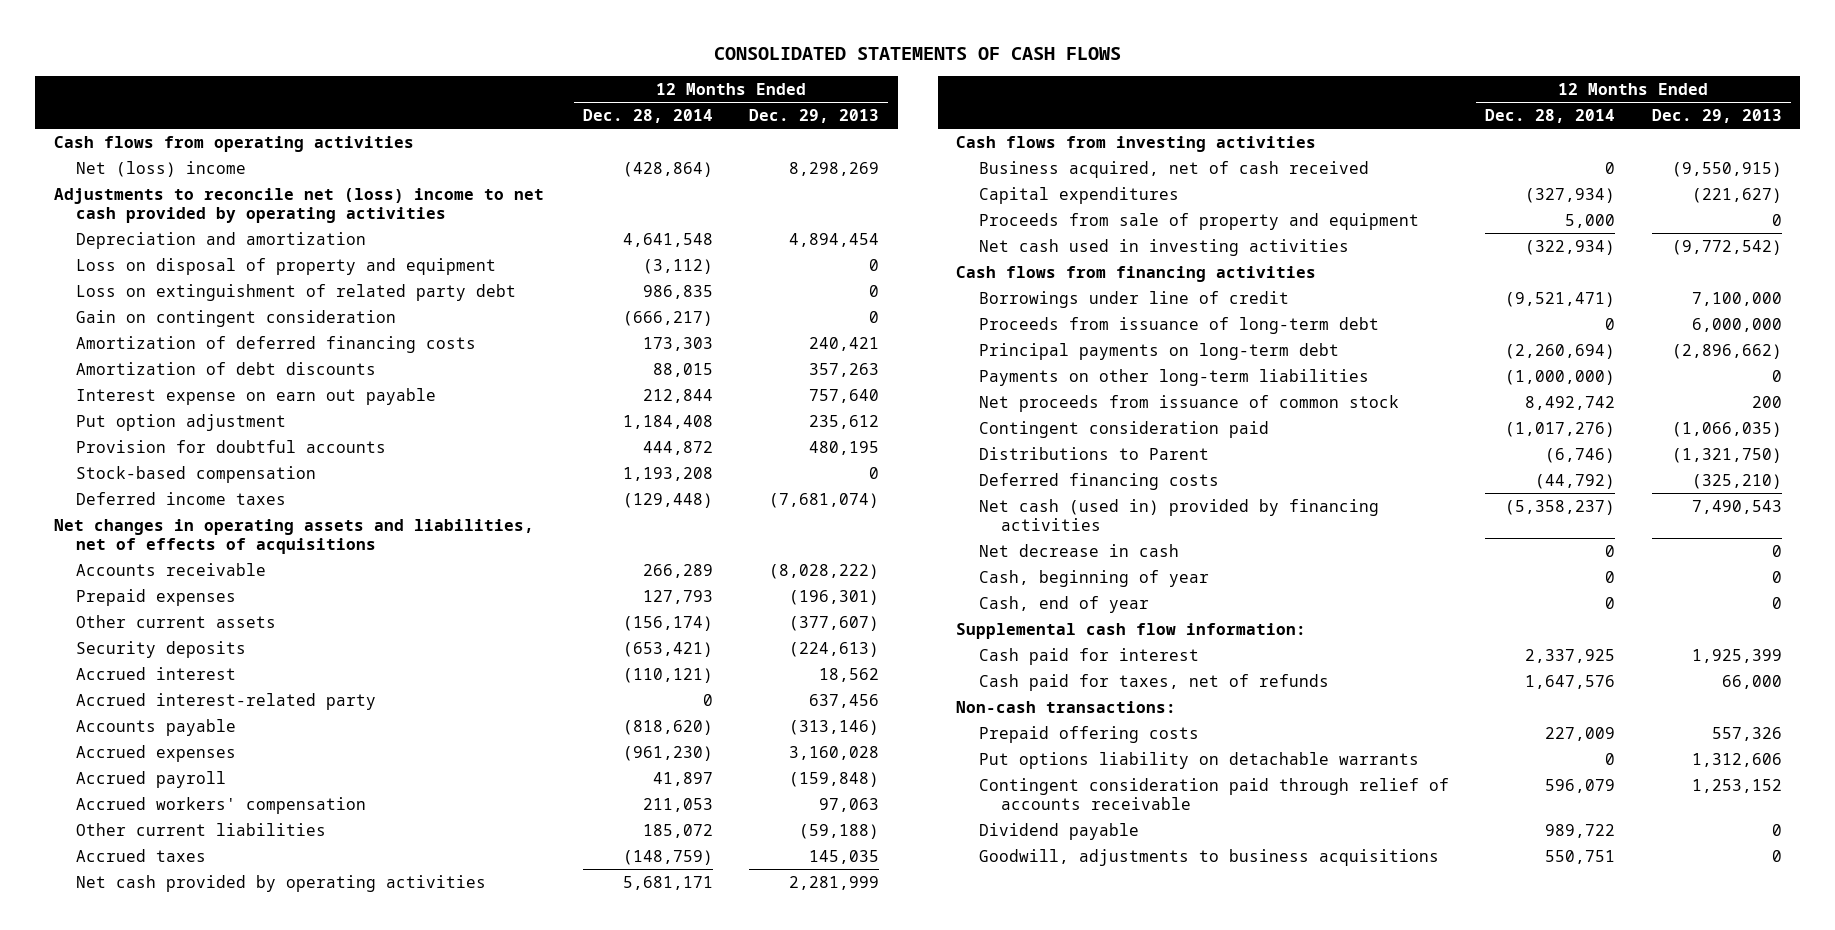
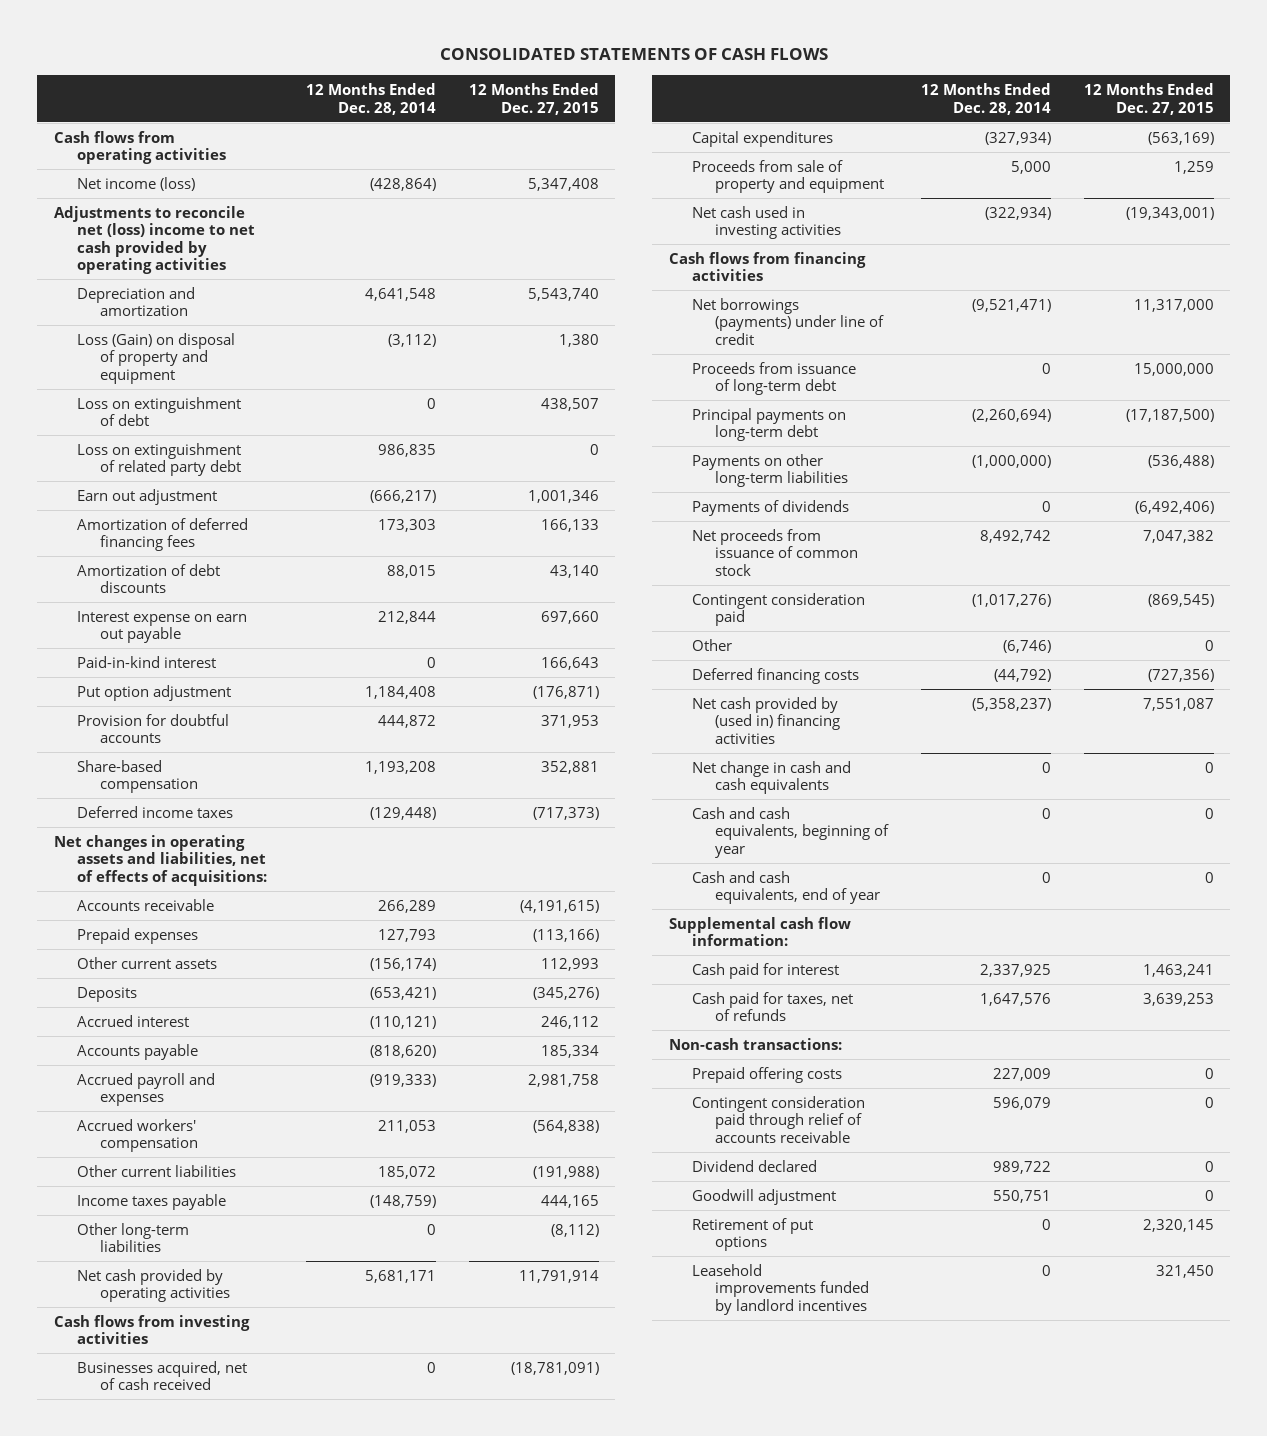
- | 12 Months Ended Dec. 28, 2014 | 12 Months Ended Dec. 29, 2013
+ | 12 Months Ended Dec. 28, 2014 | 12 Months Ended Dec. 27, 2015
- Net (loss) income | (428,864) | 8,298,269
+ Net income (loss) | (428,864) | 5,347,408
- Loss on disposal of property and equipment | (3,112) | 0
+ Loss (Gain) on disposal of property and equipment | (3,112) | 1,380
+ Loss on extinguishment of debt | 0 | 438,507
- Gain on contingent consideration | (666,217) | 0
- Amortization of deferred financing costs | 173,303 | 240,421
+ Earn out adjustment | (666,217) | 1,001,346
+ Amortization of deferred financing fees | 173,303 | 166,133
+ Paid-in-kind interest | 0 | 166,643
- Stock-based compensation | 1,193,208 | 0
+ Share-based compensation | 1,193,208 | 352,881
- Net changes in operating assets and liabilities, net of effects of acquisitions
+ Net changes in operating assets and liabilities, net of effects of acquisitions:
- Security deposits | (653,421) | (224,613)
+ Deposits | (653,421) | (345,276)
- Accrued interest-related party | 0 | 637,456
- Accrued expenses | (961,230) | 3,160,028
- Accrued payroll | 41,897 | (159,848)
+ Accrued payroll and expenses | (919,333) | 2,981,758
- Accrued taxes | (148,759) | 145,035
+ Income taxes payable | (148,759) | 444,165
+ Other long-term liabilities | 0 | (8,112)
- Business acquired, net of cash received | 0 | (9,550,915)
+ Businesses acquired, net of cash received | 0 | (18,781,091)
- Borrowings under line of credit | (9,521,471) | 7,100,000
+ Net borrowings (payments) under line of credit | (9,521,471) | 11,317,000
+ Payments of dividends | 0 | (6,492,406)
- Distributions to Parent | (6,746) | (1,321,750)
+ Other | (6,746) | 0
- Net cash (used in) provided by financing activities | (5,358,237) | 7,490,543
- Net decrease in cash | 0 | 0
- Cash, beginning of year | 0 | 0
- Cash, end of year | 0 | 0
+ Net cash provided by (used in) financing activities | (5,358,237) | 7,551,087
+ Net change in cash and cash equivalents | 0 | 0
+ Cash and cash equivalents, beginning of year | 0 | 0
+ Cash and cash equivalents, end of year | 0 | 0
- Put options liability on detachable warrants | 0 | 1,312,606
- Dividend payable | 989,722 | 0
- Goodwill, adjustments to business acquisitions | 550,751 | 0
+ Dividend declared | 989,722 | 0
+ Goodwill adjustment | 550,751 | 0
+ Retirement of put options | 0 | 2,320,145
+ Leasehold improvements funded by landlord incentives | 0 | 321,450

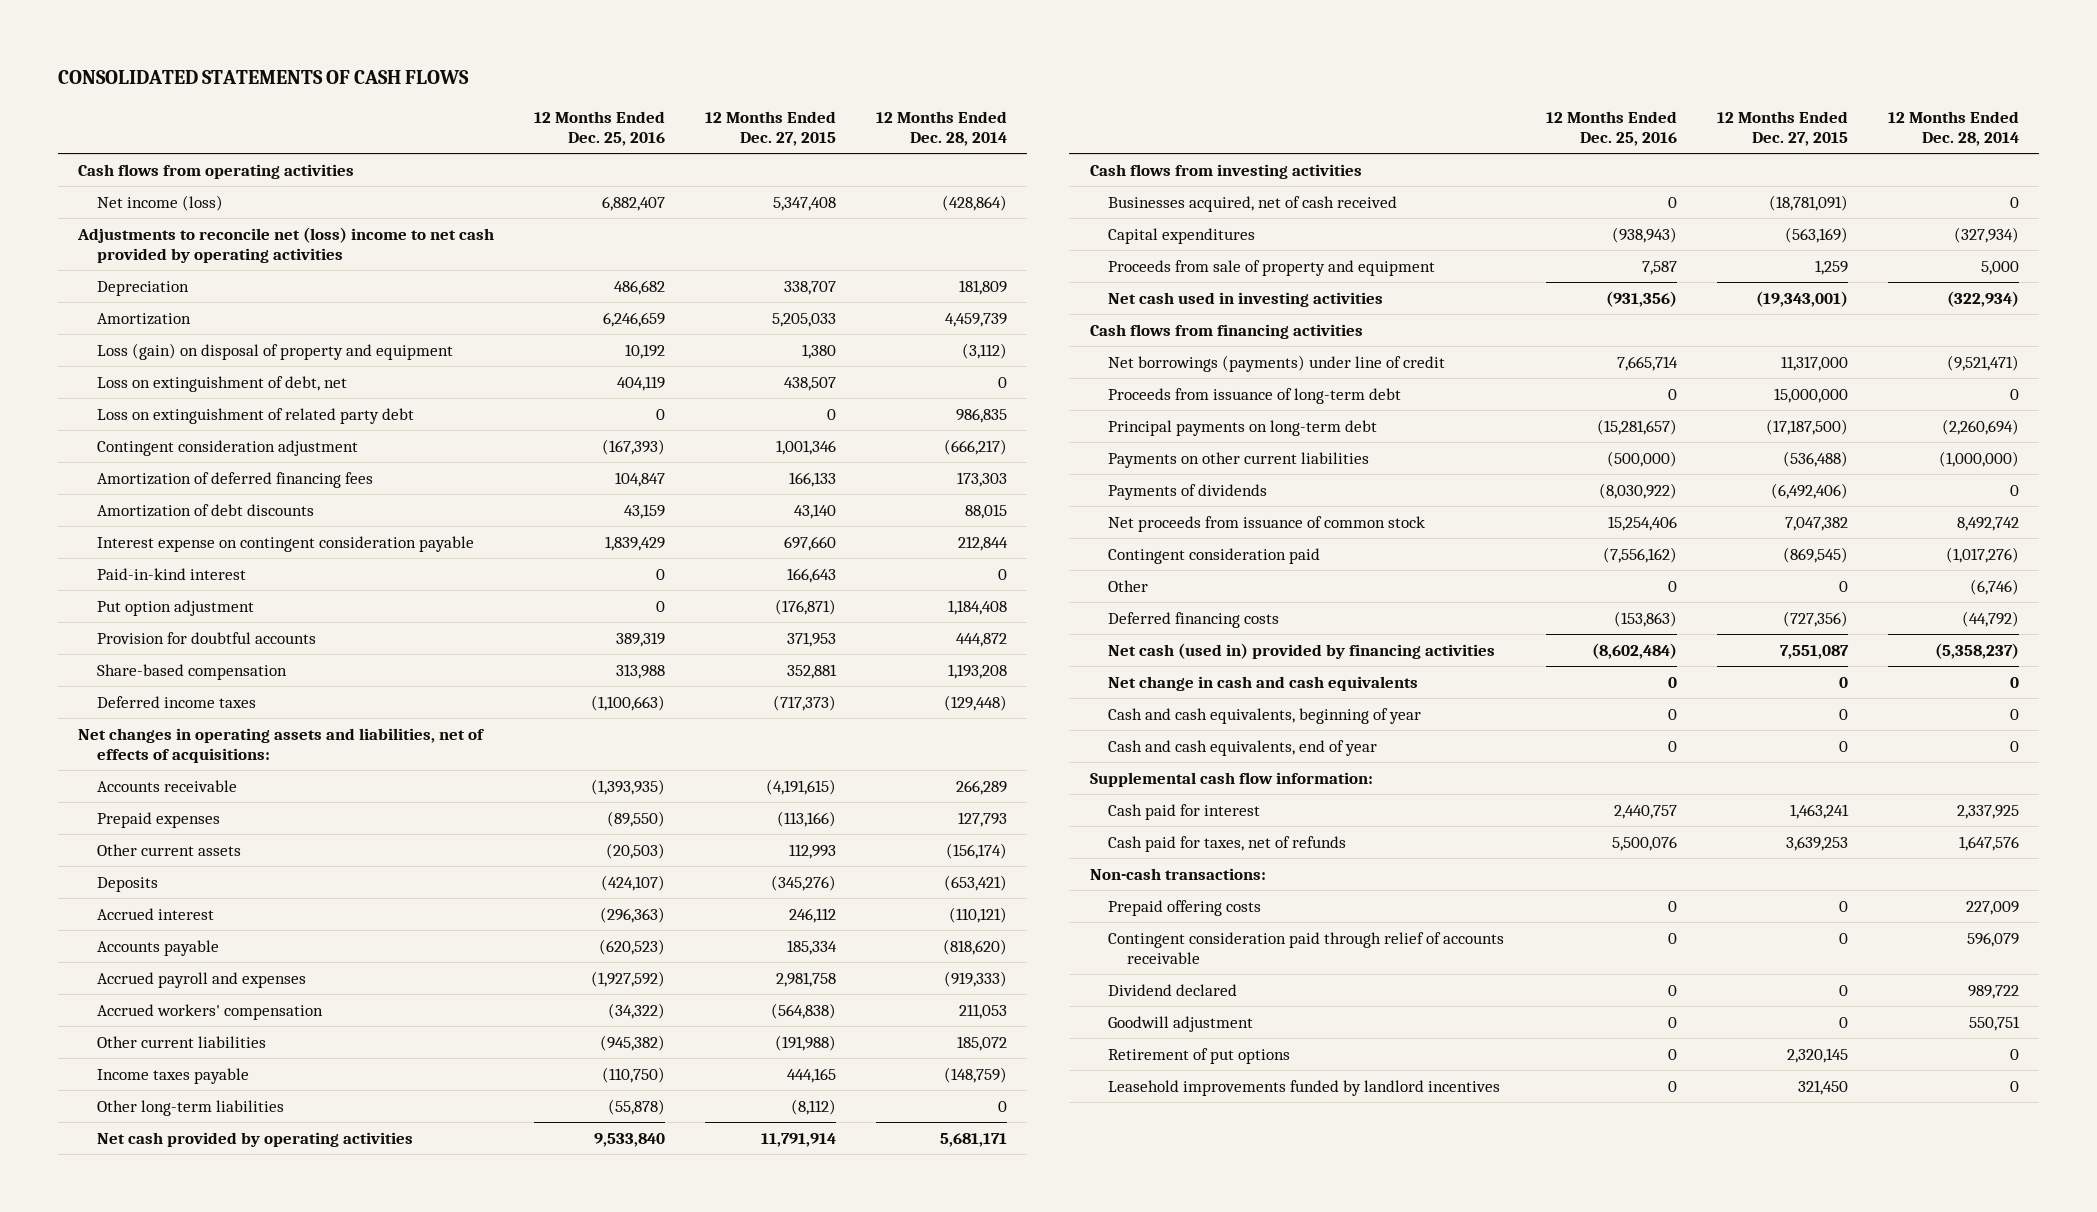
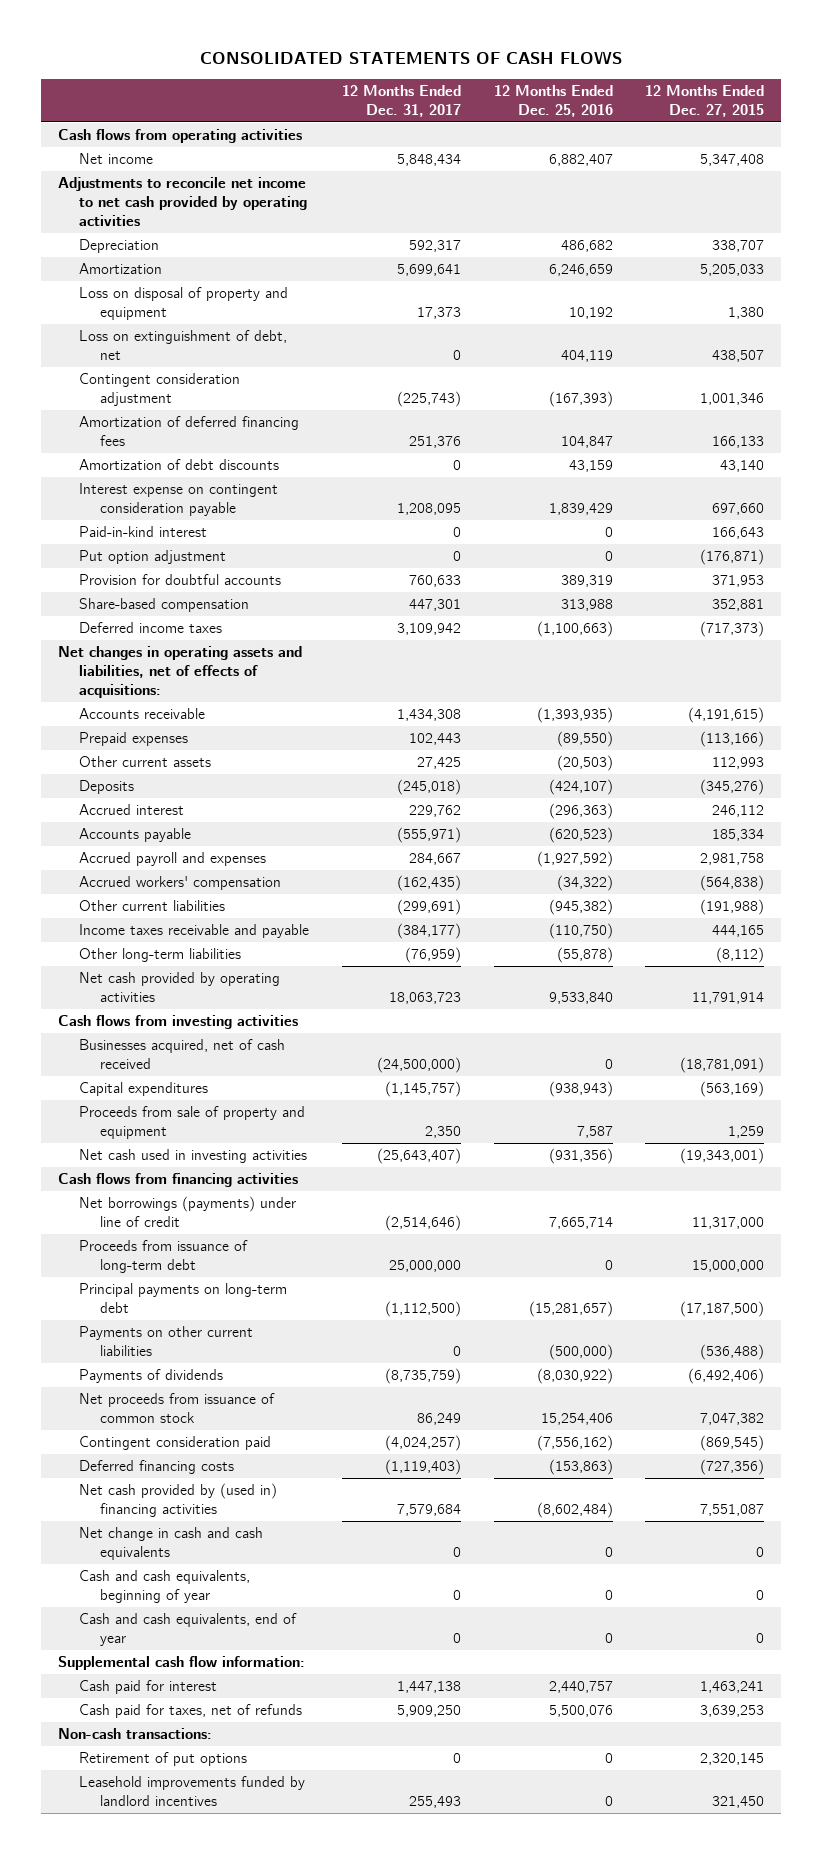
- | 12 Months Ended Dec. 25, 2016 | 12 Months Ended Dec. 27, 2015 | 12 Months Ended Dec. 28, 2014
+ | 12 Months Ended Dec. 31, 2017 | 12 Months Ended Dec. 25, 2016 | 12 Months Ended Dec. 27, 2015
- Net income (loss) | 6,882,407 | 5,347,408 | (428,864)
- Adjustments to reconcile net (loss) income to net cash provided by operating activities
+ Net income | 5,848,434 | 6,882,407 | 5,347,408
+ Adjustments to reconcile net income to net cash provided by operating activities
- Loss (gain) on disposal of property and equipment | 10,192 | 1,380 | (3,112)
+ Loss on disposal of property and equipment | 17,373 | 10,192 | 1,380
- Loss on extinguishment of related party debt | 0 | 0 | 986,835
- Income taxes payable | (110,750) | 444,165 | (148,759)
+ Income taxes receivable and payable | (384,177) | (110,750) | 444,165
- Other | 0 | 0 | (6,746)
- Net cash (used in) provided by financing activities | (8,602,484) | 7,551,087 | (5,358,237)
+ Net cash provided by (used in) financing activities | 7,579,684 | (8,602,484) | 7,551,087
- Prepaid offering costs | 0 | 0 | 227,009
- Contingent consideration paid through relief of accounts receivable | 0 | 0 | 596,079
- Dividend declared | 0 | 0 | 989,722
- Goodwill adjustment | 0 | 0 | 550,751

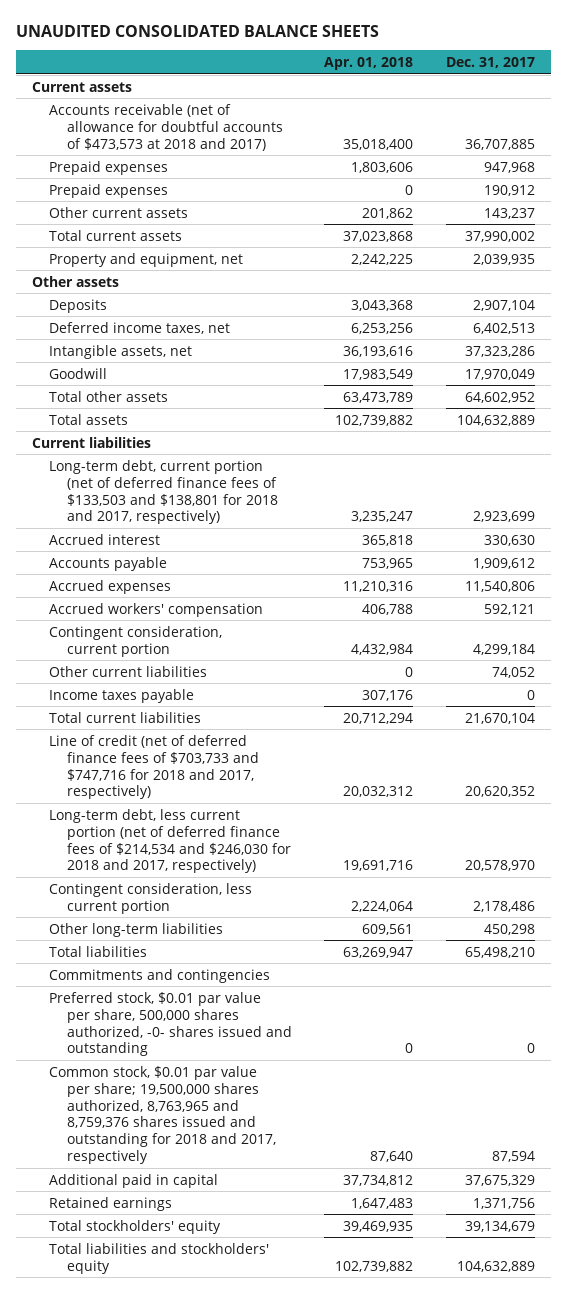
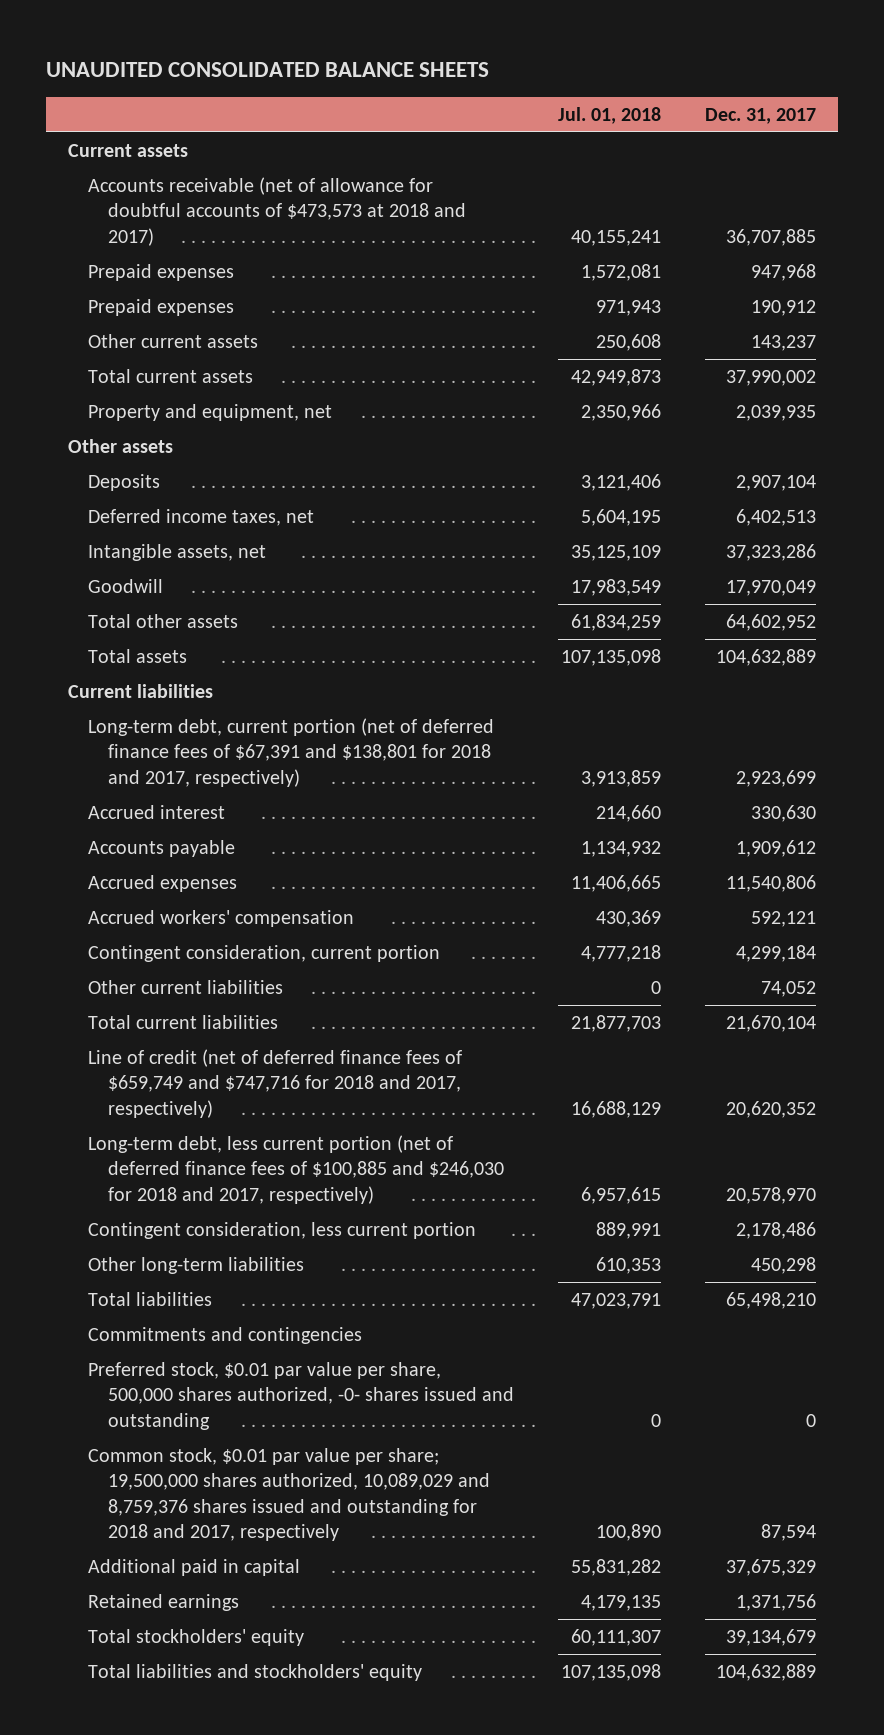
- | Apr. 01, 2018 | Dec. 31, 2017
+ | Jul. 01, 2018 | Dec. 31, 2017
- Long-term debt, current portion (net of deferred finance fees of $133,503 and $138,801 for 2018 and 2017, respectively) | 3,235,247 | 2,923,699
+ Long-term debt, current portion (net of deferred finance fees of $67,391 and $138,801 for 2018 and 2017, respectively) | 3,913,859 | 2,923,699
- Income taxes payable | 307,176 | 0
- Line of credit (net of deferred finance fees of $703,733 and $747,716 for 2018 and 2017, respectively) | 20,032,312 | 20,620,352
- Long-term debt, less current portion (net of deferred finance fees of $214,534 and $246,030 for 2018 and 2017, respectively) | 19,691,716 | 20,578,970
+ Line of credit (net of deferred finance fees of $659,749 and $747,716 for 2018 and 2017, respectively) | 16,688,129 | 20,620,352
+ Long-term debt, less current portion (net of deferred finance fees of $100,885 and $246,030 for 2018 and 2017, respectively) | 6,957,615 | 20,578,970
- Common stock, $0.01 par value per share; 19,500,000 shares authorized, 8,763,965 and 8,759,376 shares issued and outstanding for 2018 and 2017, respectively | 87,640 | 87,594
+ Common stock, $0.01 par value per share; 19,500,000 shares authorized, 10,089,029 and 8,759,376 shares issued and outstanding for 2018 and 2017, respectively | 100,890 | 87,594

